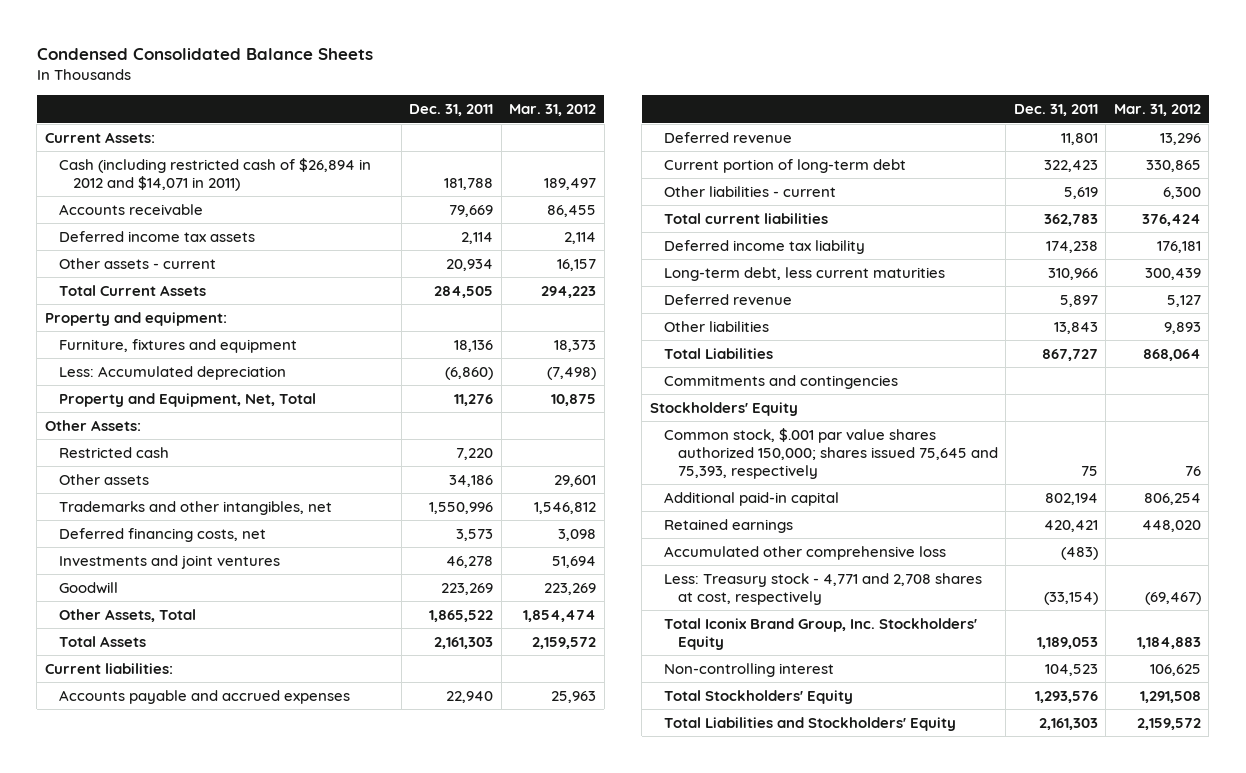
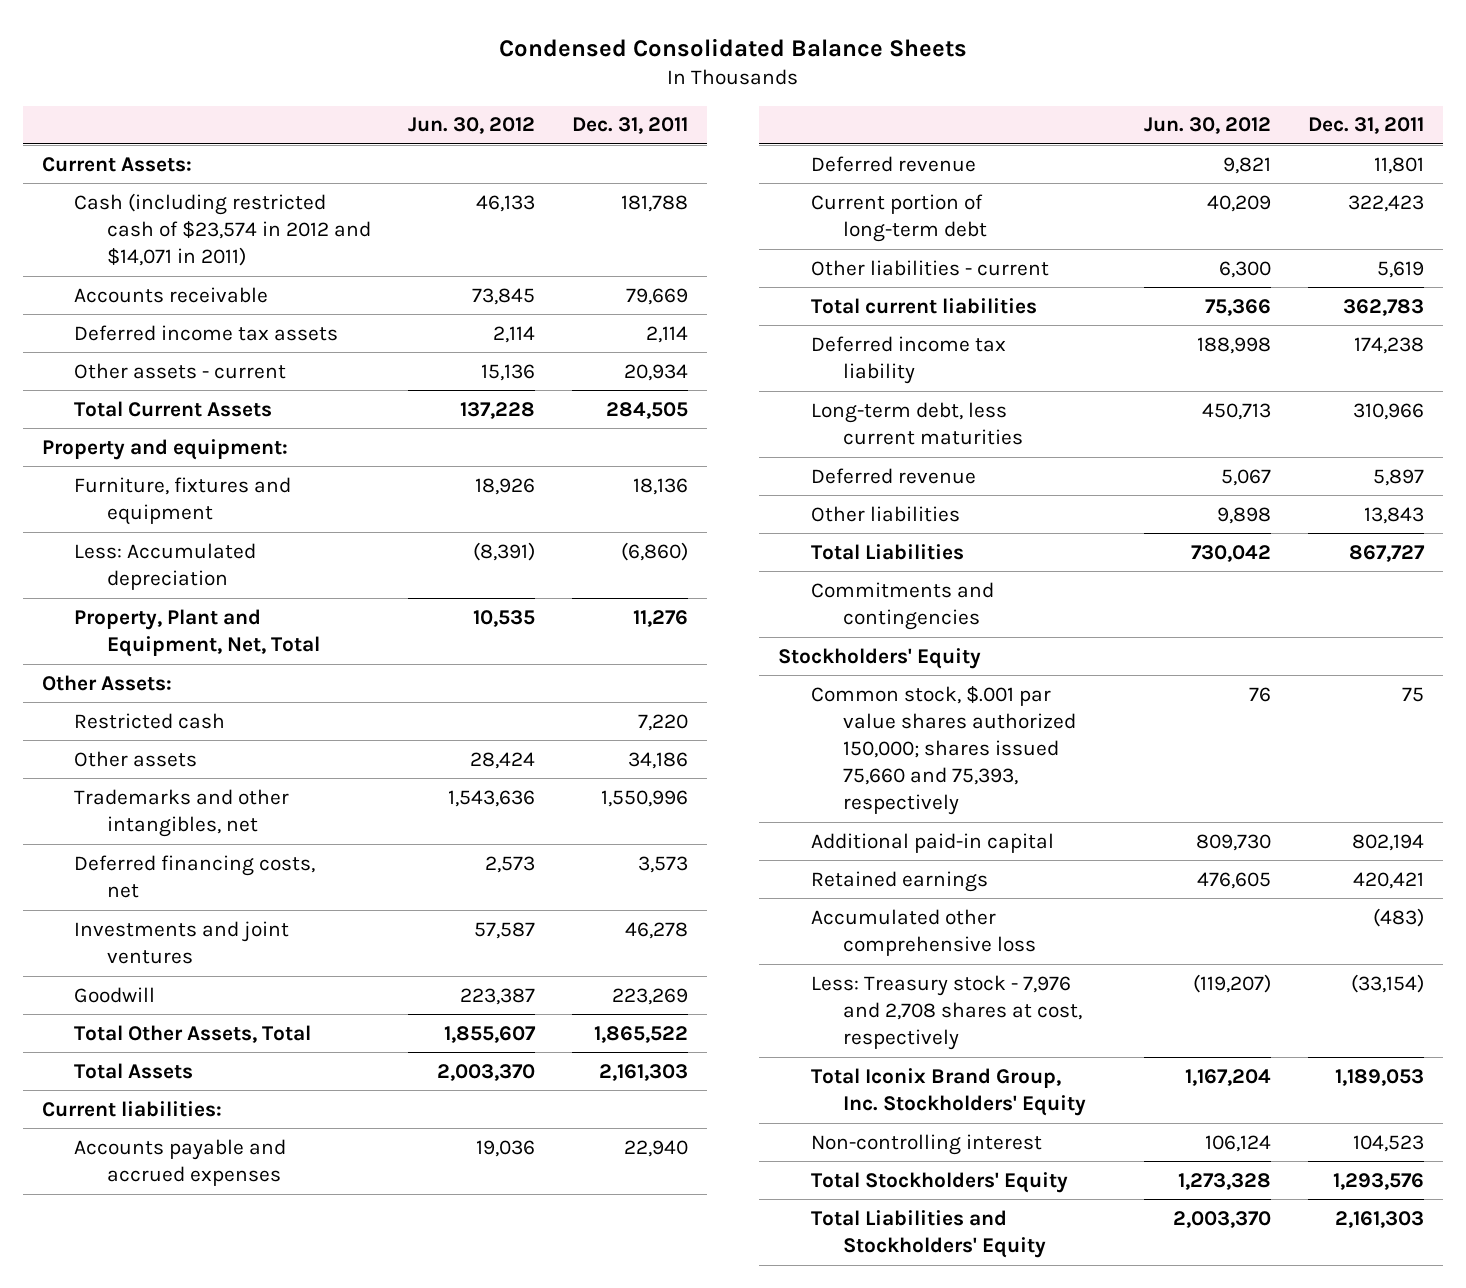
- | Dec. 31, 2011 | Mar. 31, 2012
+ | Jun. 30, 2012 | Dec. 31, 2011
- Cash (including restricted cash of $26,894 in 2012 and $14,071 in 2011) | 181,788 | 189,497
+ Cash (including restricted cash of $23,574 in 2012 and $14,071 in 2011) | 46,133 | 181,788
- Property and Equipment, Net, Total | 11,276 | 10,875
+ Property, Plant and Equipment, Net, Total | 10,535 | 11,276
- Other Assets, Total | 1,865,522 | 1,854,474
+ Total Other Assets, Total | 1,855,607 | 1,865,522
- Common stock, $.001 par value shares authorized 150,000; shares issued 75,645 and 75,393, respectively | 75 | 76
+ Common stock, $.001 par value shares authorized 150,000; shares issued 75,660 and 75,393, respectively | 76 | 75
- Less: Treasury stock - 4,771 and 2,708 shares at cost, respectively | (33,154) | (69,467)
+ Less: Treasury stock - 7,976 and 2,708 shares at cost, respectively | (119,207) | (33,154)

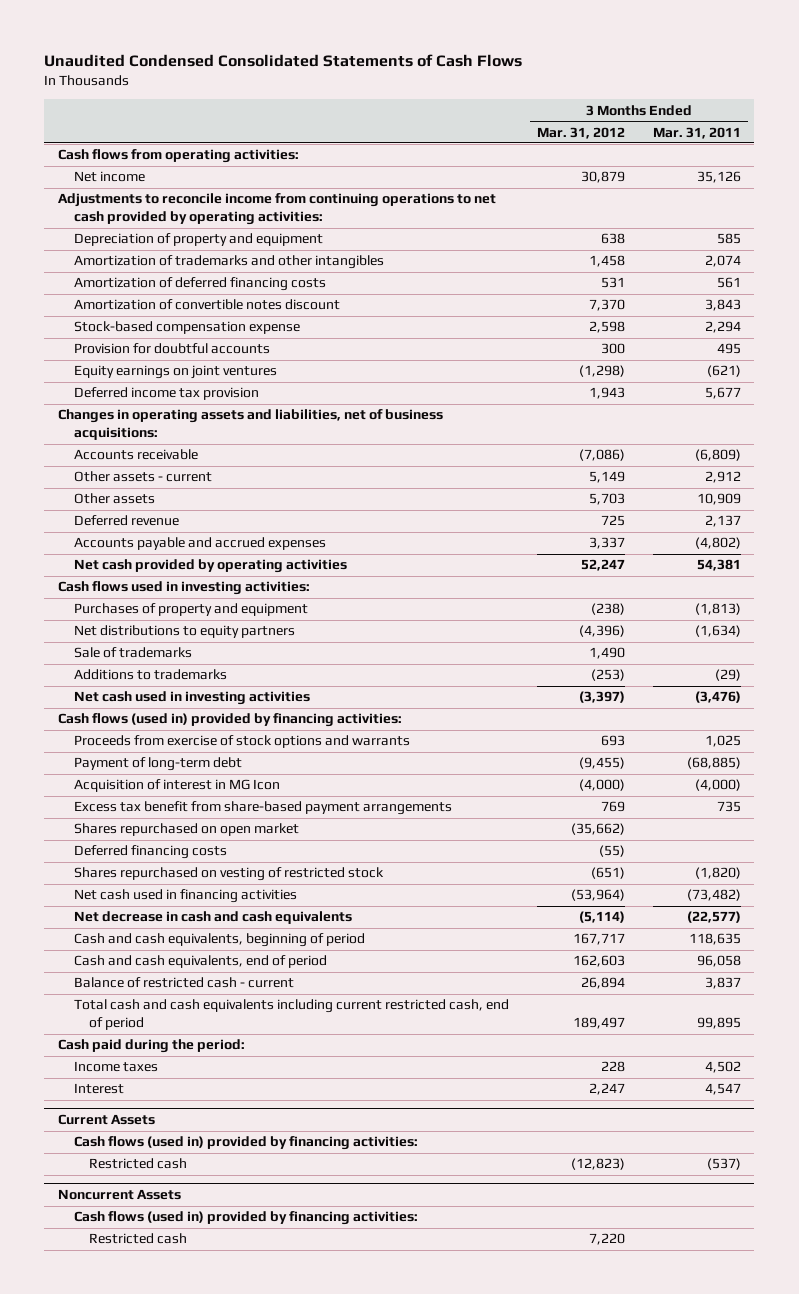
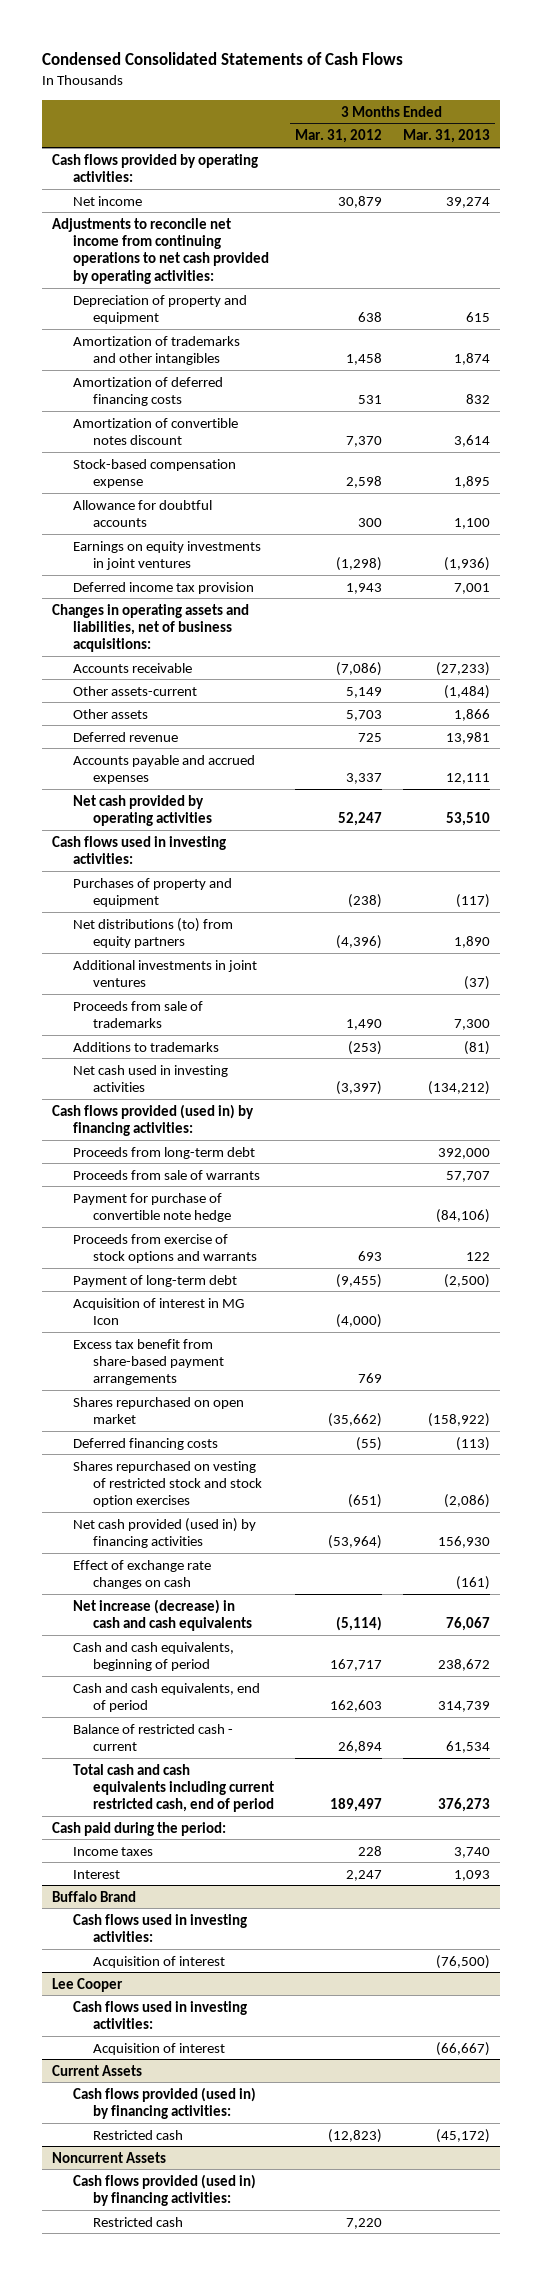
- Unaudited Condensed Consolidated Statements of Cash Flows
+ Condensed Consolidated Statements of Cash Flows
- | 3 Months Ended Mar. 31, 2012 | 3 Months Ended Mar. 31, 2011
+ | 3 Months Ended Mar. 31, 2012 | 3 Months Ended Mar. 31, 2013
- Cash flows from operating activities:
+ Cash flows provided by operating activities:
- Adjustments to reconcile income from continuing operations to net cash provided by operating activities:
+ Adjustments to reconcile net income from continuing operations to net cash provided by operating activities:
- Provision for doubtful accounts | 300 | 495
- Equity earnings on joint ventures | (1,298) | (621)
+ Allowance for doubtful accounts | 300 | 1,100
+ Earnings on equity investments in joint ventures | (1,298) | (1,936)
- Other assets - current | 5,149 | 2,912
+ Other assets-current | 5,149 | (1,484)
- Net distributions to equity partners | (4,396) | (1,634)
- Sale of trademarks | 1,490 |
+ Net distributions (to) from equity partners | (4,396) | 1,890
+ Additional investments in joint ventures | | (37)
+ Proceeds from sale of trademarks | 1,490 | 7,300
- Cash flows (used in) provided by financing activities:
+ Cash flows provided (used in) by financing activities:
+ Proceeds from long-term debt | | 392,000
+ Proceeds from sale of warrants | | 57,707
+ Payment for purchase of convertible note hedge | | (84,106)
- Shares repurchased on vesting of restricted stock | (651) | (1,820)
- Net cash used in financing activities | (53,964) | (73,482)
- Net decrease in cash and cash equivalents | (5,114) | (22,577)
+ Shares repurchased on vesting of restricted stock and stock option exercises | (651) | (2,086)
+ Net cash provided (used in) by financing activities | (53,964) | 156,930
+ Effect of exchange rate changes on cash | | (161)
+ Net increase (decrease) in cash and cash equivalents | (5,114) | 76,067
+ Buffalo Brand
+ Cash flows used in investing activities:
+ Acquisition of interest | | (76,500)
+ Lee Cooper
+ Cash flows used in investing activities:
+ Acquisition of interest | | (66,667)
@ Current Assets
- Cash flows (used in) provided by financing activities:
+ Cash flows provided (used in) by financing activities:
@ Noncurrent Assets
- Cash flows (used in) provided by financing activities:
+ Cash flows provided (used in) by financing activities:

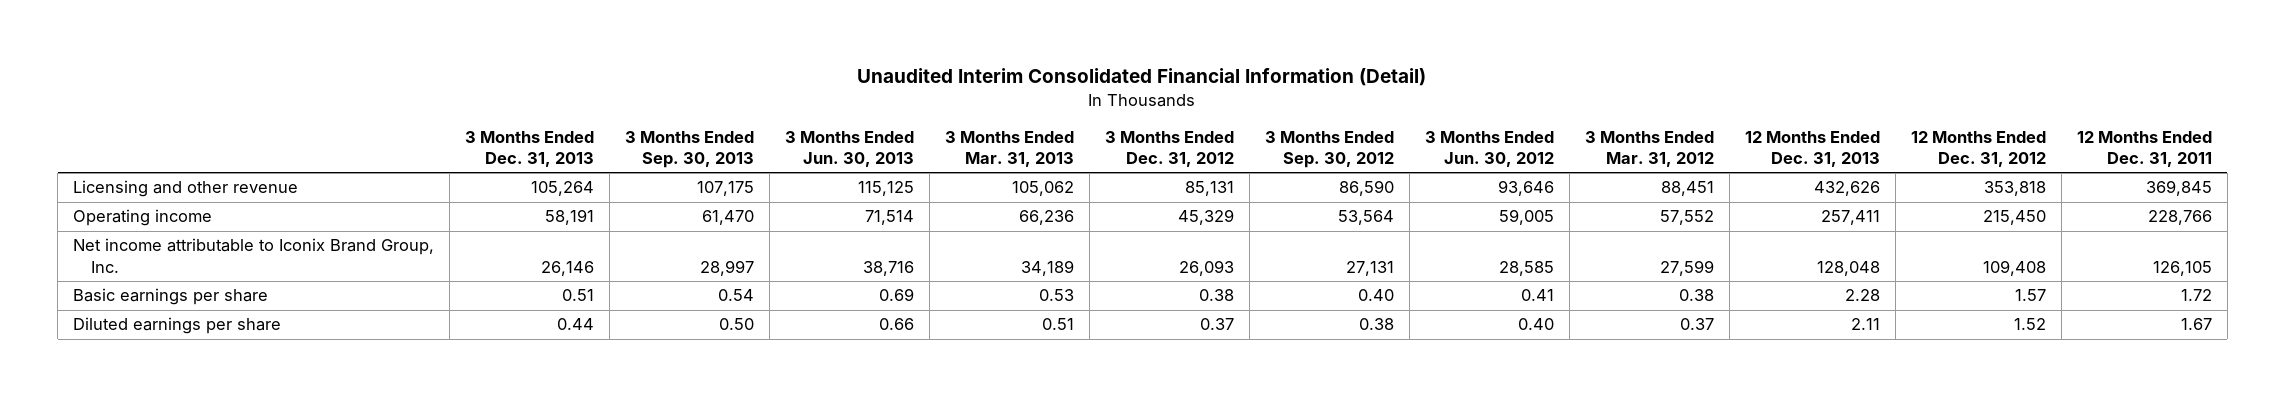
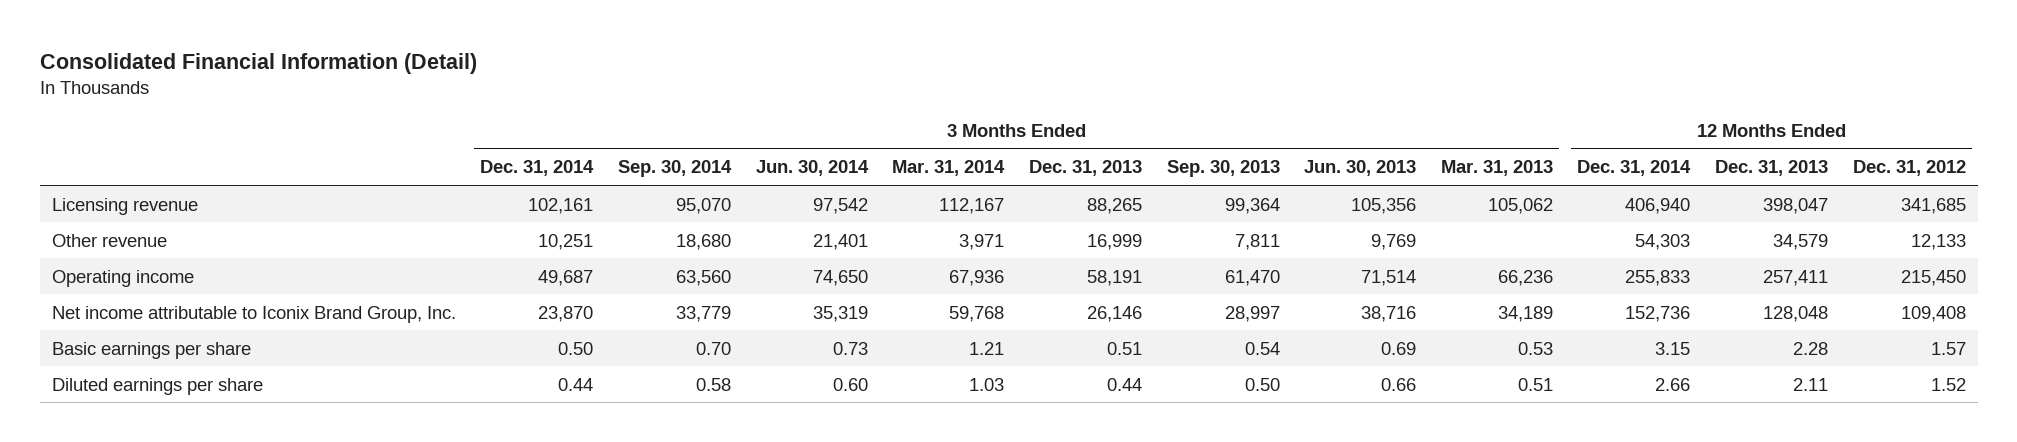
- Unaudited Interim Consolidated Financial Information (Detail)
+ Consolidated Financial Information (Detail)
- | 3 Months Ended Dec. 31, 2013 | 3 Months Ended Sep. 30, 2013 | 3 Months Ended Jun. 30, 2013 | 3 Months Ended Mar. 31, 2013 | 3 Months Ended Dec. 31, 2012 | 3 Months Ended Sep. 30, 2012 | 3 Months Ended Jun. 30, 2012 | 3 Months Ended Mar. 31, 2012 | 12 Months Ended Dec. 31, 2013 | 12 Months Ended Dec. 31, 2012 | 12 Months Ended Dec. 31, 2011
+ | 3 Months Ended Dec. 31, 2014 | 3 Months Ended Sep. 30, 2014 | 3 Months Ended Jun. 30, 2014 | 3 Months Ended Mar. 31, 2014 | 3 Months Ended Dec. 31, 2013 | 3 Months Ended Sep. 30, 2013 | 3 Months Ended Jun. 30, 2013 | 3 Months Ended Mar. 31, 2013 | 12 Months Ended Dec. 31, 2014 | 12 Months Ended Dec. 31, 2013 | 12 Months Ended Dec. 31, 2012
- Licensing and other revenue | 105,264 | 107,175 | 115,125 | 105,062 | 85,131 | 86,590 | 93,646 | 88,451 | 432,626 | 353,818 | 369,845
+ Licensing revenue | 102,161 | 95,070 | 97,542 | 112,167 | 88,265 | 99,364 | 105,356 | 105,062 | 406,940 | 398,047 | 341,685
+ Other revenue | 10,251 | 18,680 | 21,401 | 3,971 | 16,999 | 7,811 | 9,769 | | 54,303 | 34,579 | 12,133

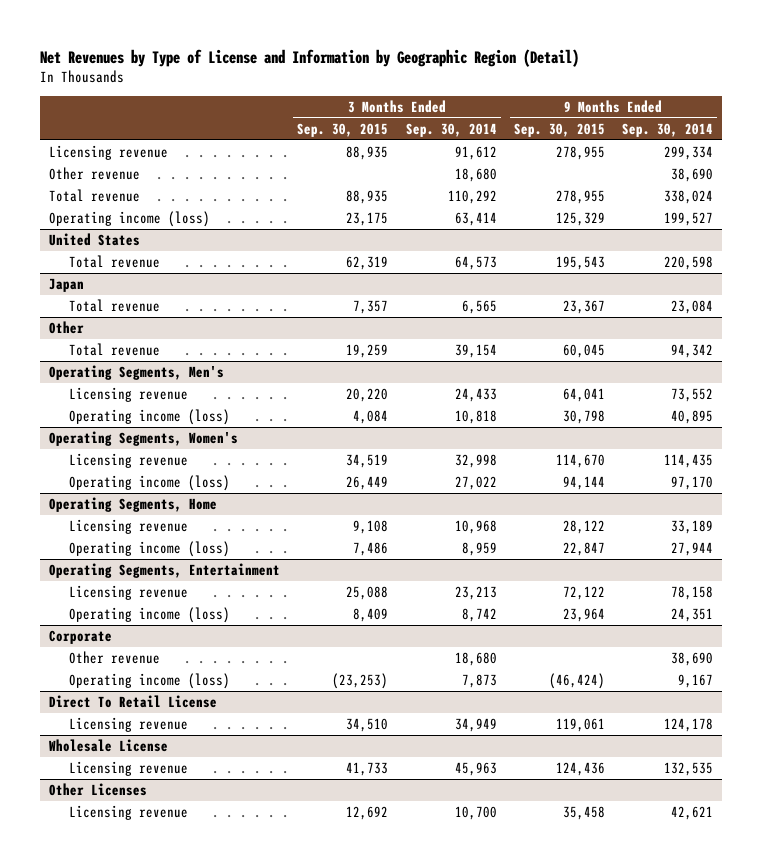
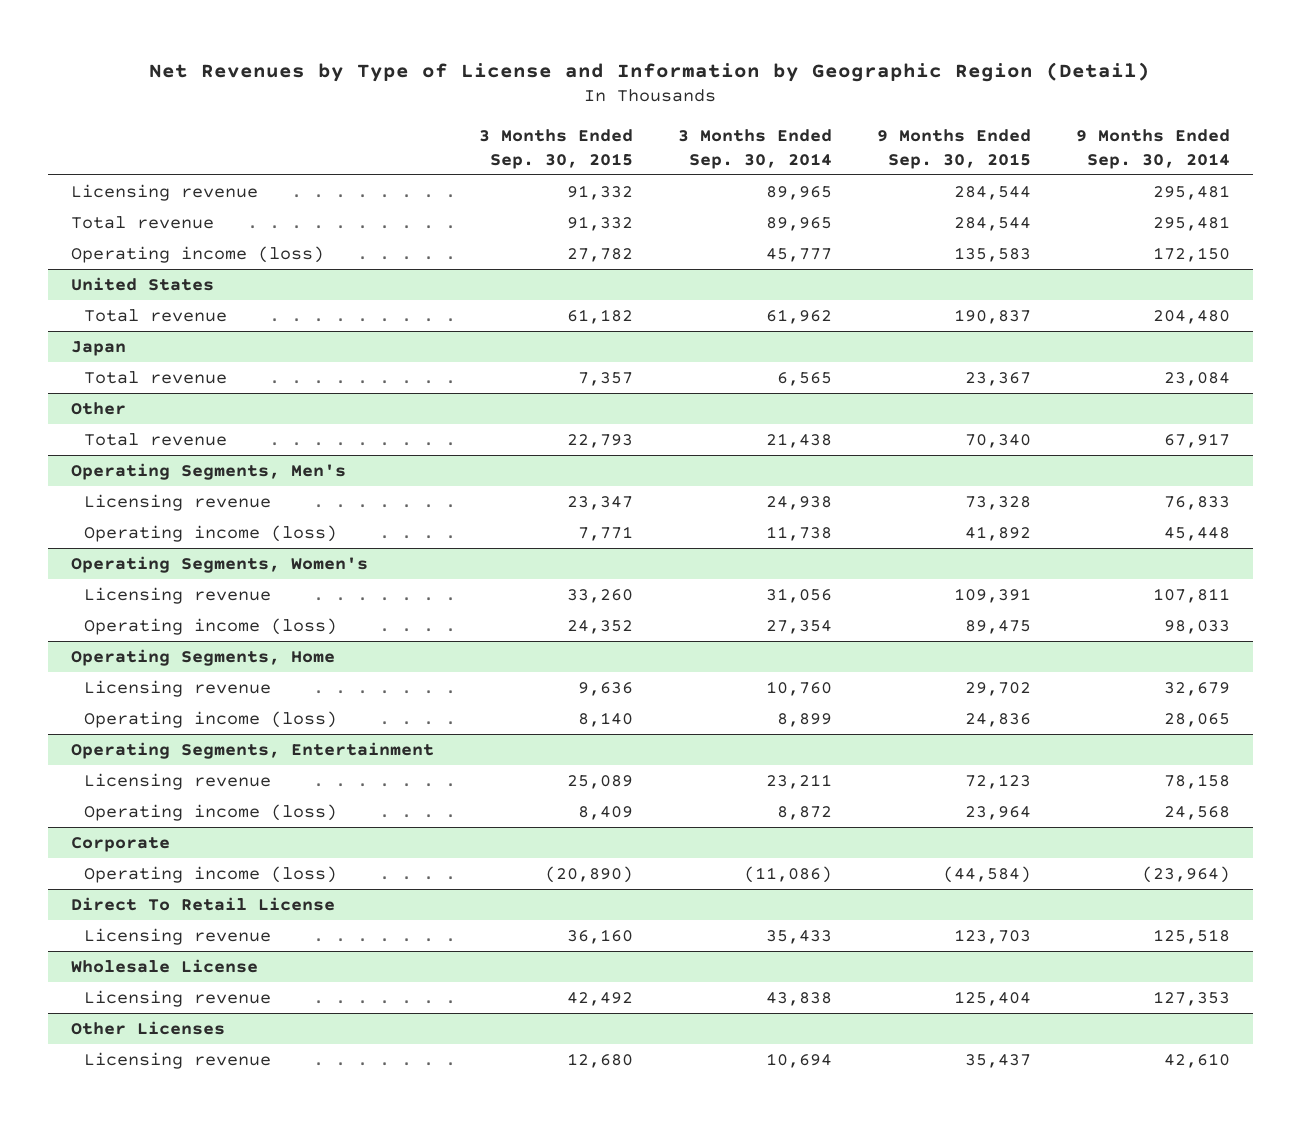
- Licensing revenue | 88,935 | 91,612 | 278,955 | 299,334
- Other revenue | | 18,680 | | 38,690
- Total revenue | 88,935 | 110,292 | 278,955 | 338,024
- Operating income (loss) | 23,175 | 63,414 | 125,329 | 199,527
+ Licensing revenue | 91,332 | 89,965 | 284,544 | 295,481
+ Total revenue | 91,332 | 89,965 | 284,544 | 295,481
+ Operating income (loss) | 27,782 | 45,777 | 135,583 | 172,150
@ United States
- Total revenue | 62,319 | 64,573 | 195,543 | 220,598
+ Total revenue | 61,182 | 61,962 | 190,837 | 204,480
@ Other
- Total revenue | 19,259 | 39,154 | 60,045 | 94,342
+ Total revenue | 22,793 | 21,438 | 70,340 | 67,917
@ Operating Segments, Men's
- Licensing revenue | 20,220 | 24,433 | 64,041 | 73,552
- Operating income (loss) | 4,084 | 10,818 | 30,798 | 40,895
+ Licensing revenue | 23,347 | 24,938 | 73,328 | 76,833
+ Operating income (loss) | 7,771 | 11,738 | 41,892 | 45,448
@ Operating Segments, Women's
- Licensing revenue | 34,519 | 32,998 | 114,670 | 114,435
- Operating income (loss) | 26,449 | 27,022 | 94,144 | 97,170
+ Licensing revenue | 33,260 | 31,056 | 109,391 | 107,811
+ Operating income (loss) | 24,352 | 27,354 | 89,475 | 98,033
@ Operating Segments, Home
- Licensing revenue | 9,108 | 10,968 | 28,122 | 33,189
- Operating income (loss) | 7,486 | 8,959 | 22,847 | 27,944
+ Licensing revenue | 9,636 | 10,760 | 29,702 | 32,679
+ Operating income (loss) | 8,140 | 8,899 | 24,836 | 28,065
@ Operating Segments, Entertainment
- Licensing revenue | 25,088 | 23,213 | 72,122 | 78,158
- Operating income (loss) | 8,409 | 8,742 | 23,964 | 24,351
+ Licensing revenue | 25,089 | 23,211 | 72,123 | 78,158
+ Operating income (loss) | 8,409 | 8,872 | 23,964 | 24,568
@ Corporate
- Other revenue | | 18,680 | | 38,690
- Operating income (loss) | (23,253) | 7,873 | (46,424) | 9,167
+ Operating income (loss) | (20,890) | (11,086) | (44,584) | (23,964)
@ Direct To Retail License
- Licensing revenue | 34,510 | 34,949 | 119,061 | 124,178
+ Licensing revenue | 36,160 | 35,433 | 123,703 | 125,518
@ Wholesale License
- Licensing revenue | 41,733 | 45,963 | 124,436 | 132,535
+ Licensing revenue | 42,492 | 43,838 | 125,404 | 127,353
@ Other Licenses
- Licensing revenue | 12,692 | 10,700 | 35,458 | 42,621
+ Licensing revenue | 12,680 | 10,694 | 35,437 | 42,610

